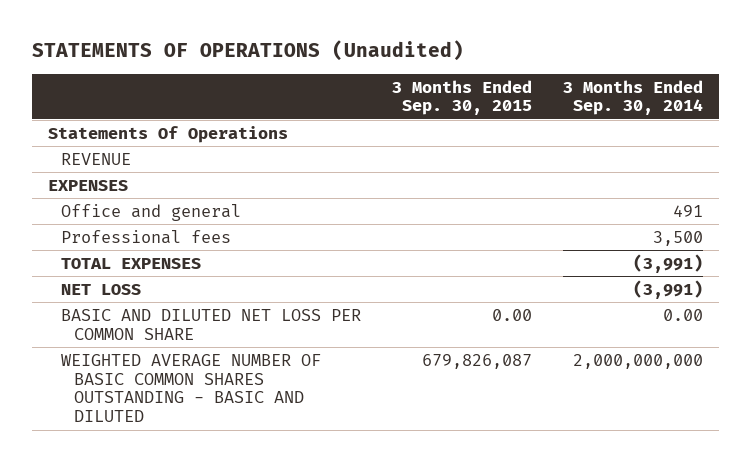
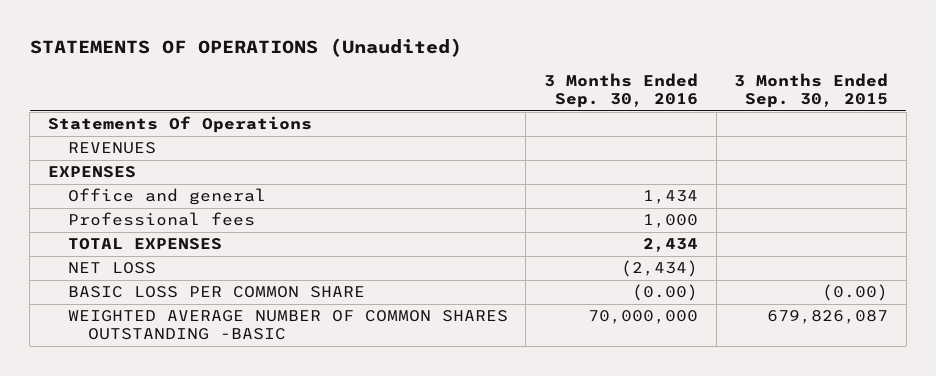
- | 3 Months Ended Sep. 30, 2015 | 3 Months Ended Sep. 30, 2014
+ | 3 Months Ended Sep. 30, 2016 | 3 Months Ended Sep. 30, 2015
- REVENUE
+ REVENUES
- BASIC AND DILUTED NET LOSS PER COMMON SHARE | 0.00 | 0.00
- WEIGHTED AVERAGE NUMBER OF BASIC COMMON SHARES OUTSTANDING - BASIC AND DILUTED | 679,826,087 | 2,000,000,000
+ BASIC LOSS PER COMMON SHARE | (0.00) | (0.00)
+ WEIGHTED AVERAGE NUMBER OF COMMON SHARES OUTSTANDING -BASIC | 70,000,000 | 679,826,087

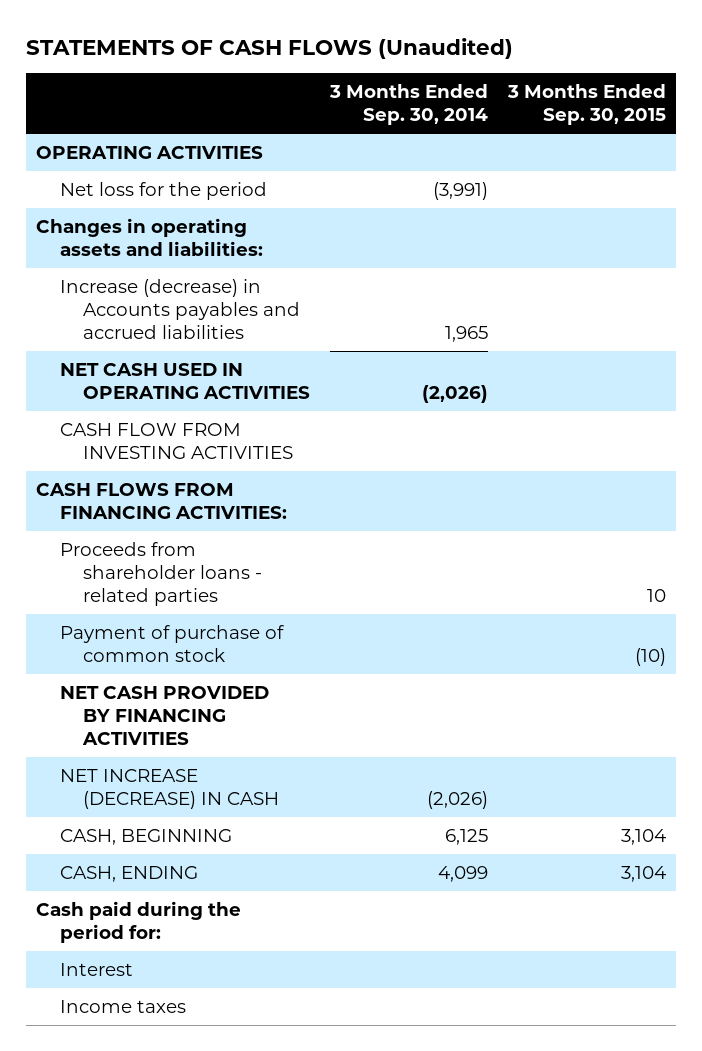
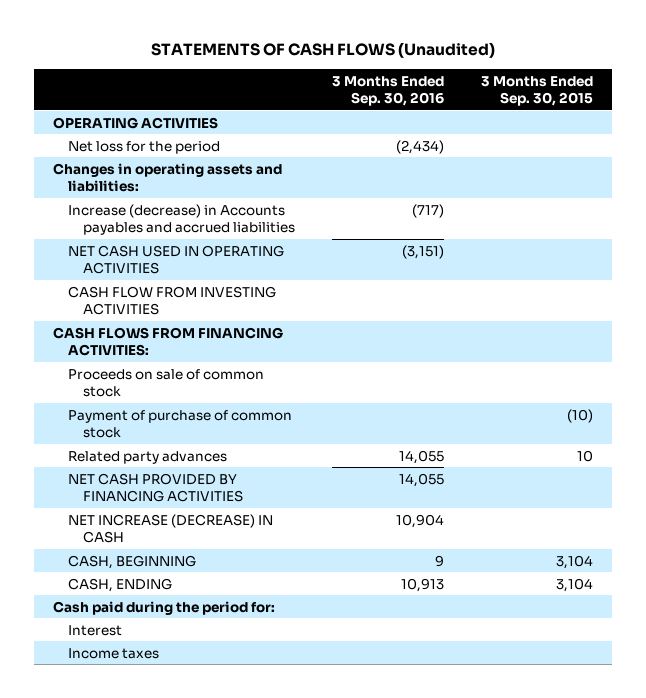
- | 3 Months Ended Sep. 30, 2014 | 3 Months Ended Sep. 30, 2015
+ | 3 Months Ended Sep. 30, 2016 | 3 Months Ended Sep. 30, 2015
- Proceeds from shareholder loans - related parties | | 10
+ Proceeds on sale of common stock
+ Related party advances | 14,055 | 10

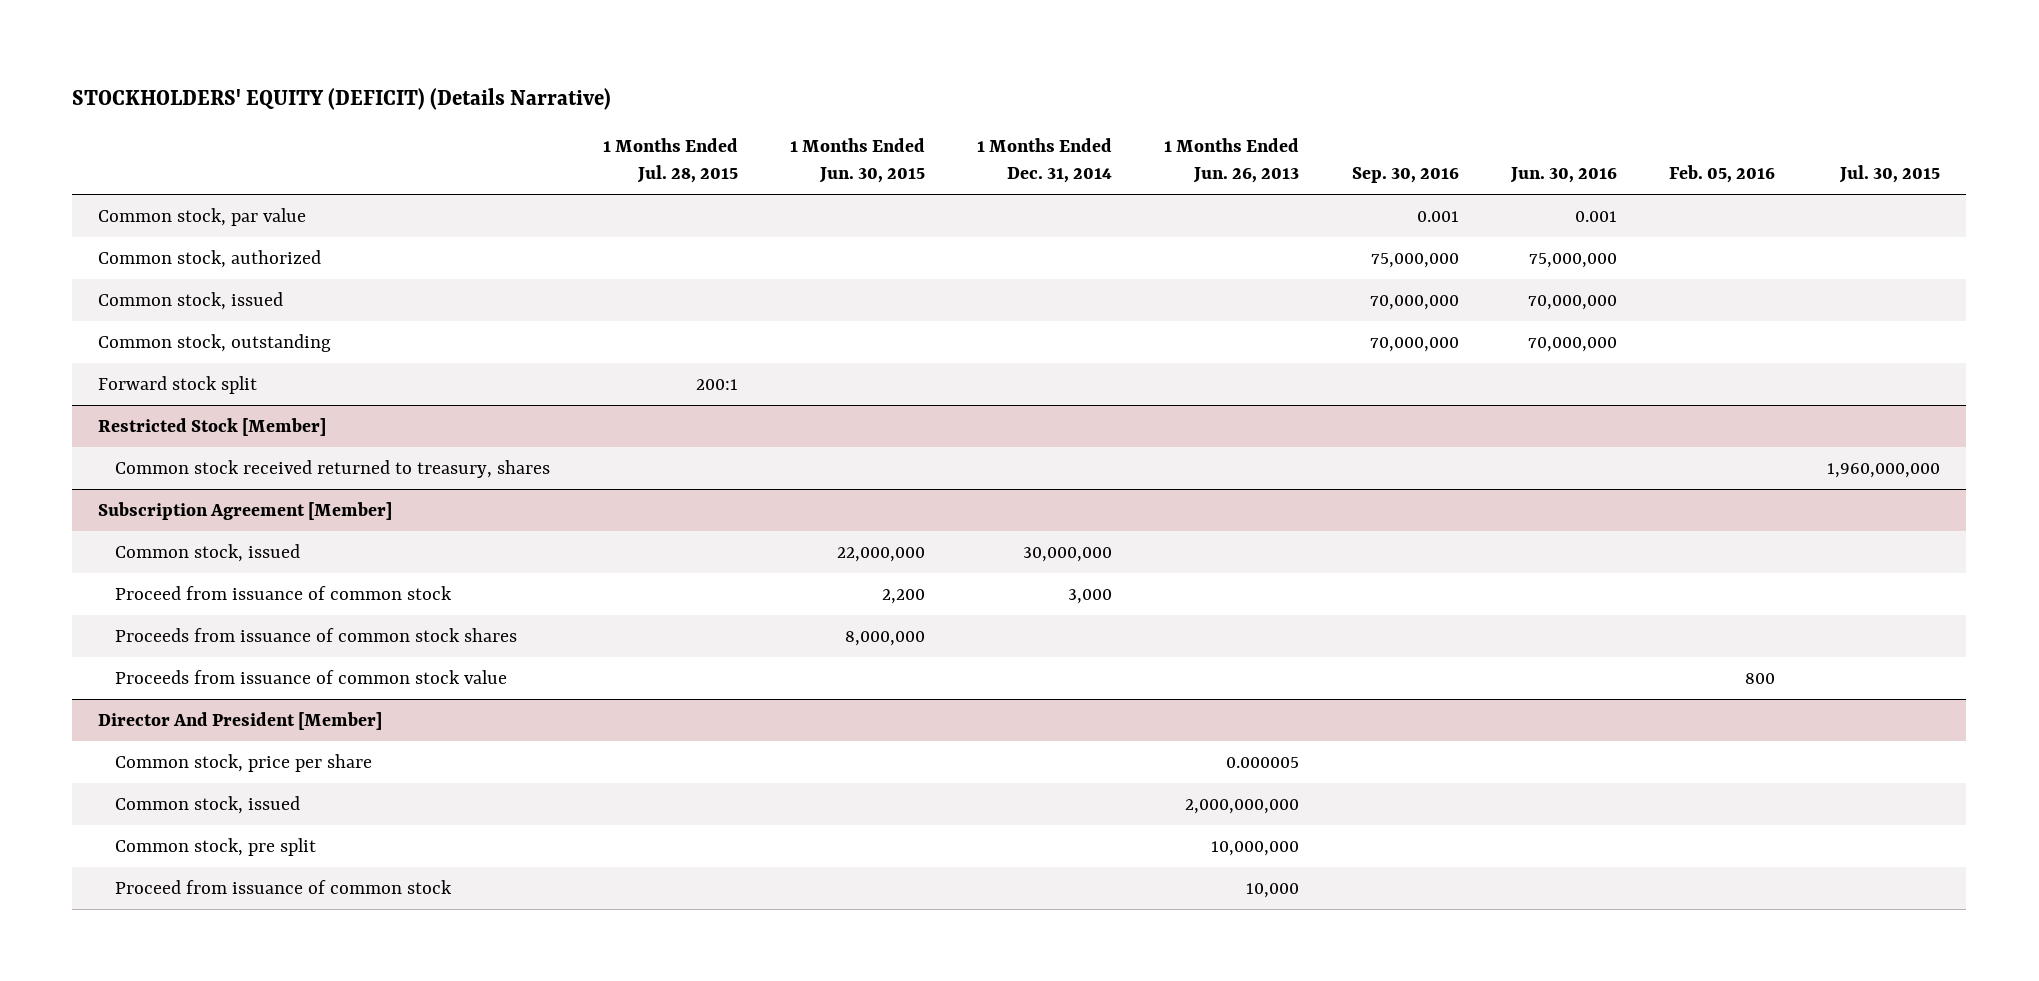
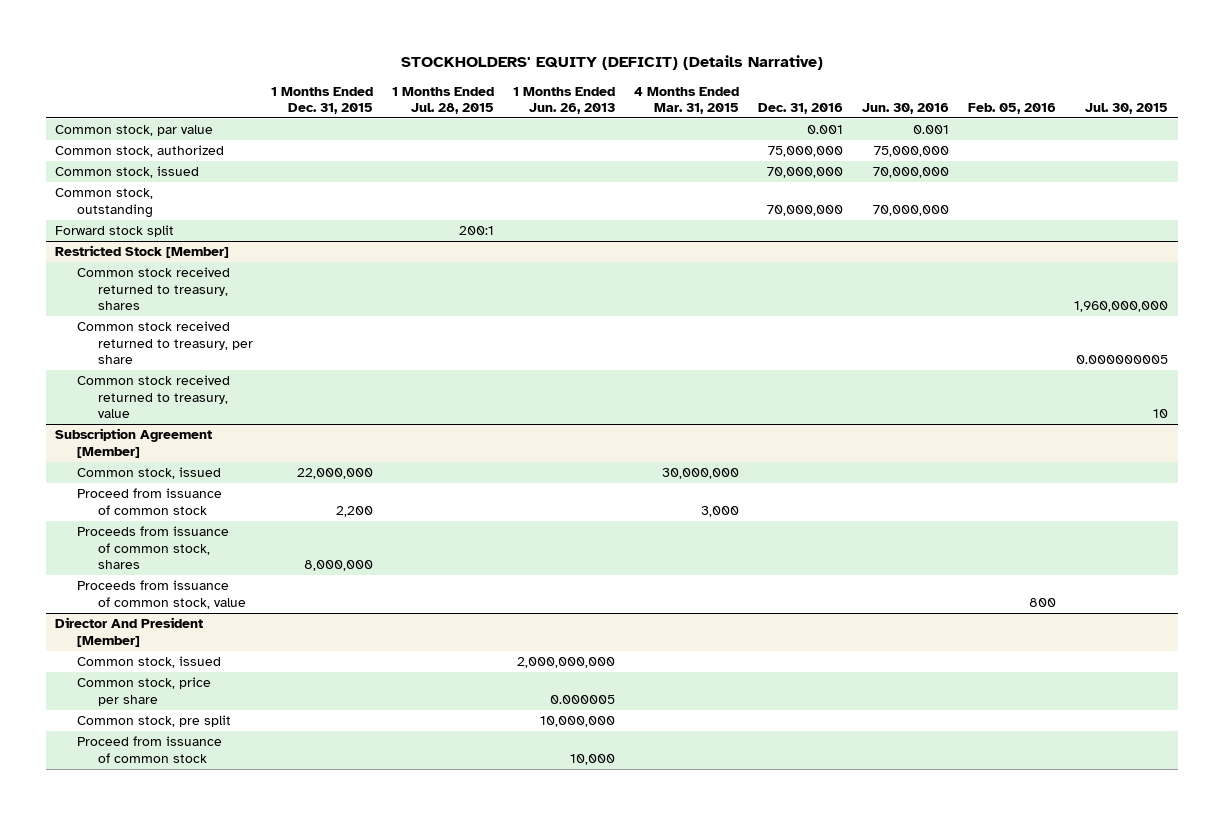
- | 1 Months Ended Jul. 28, 2015 | 1 Months Ended Jun. 30, 2015 | 1 Months Ended Dec. 31, 2014 | 1 Months Ended Jun. 26, 2013 | Sep. 30, 2016 | Jun. 30, 2016 | Feb. 05, 2016 | Jul. 30, 2015
+ | 1 Months Ended Dec. 31, 2015 | 1 Months Ended Jul. 28, 2015 | 1 Months Ended Jun. 26, 2013 | 4 Months Ended Mar. 31, 2015 | Dec. 31, 2016 | Jun. 30, 2016 | Feb. 05, 2016 | Jul. 30, 2015
@ Restricted Stock [Member]
+ Common stock received returned to treasury, per share | | | | | | | | 0.000000005
+ Common stock received returned to treasury, value | | | | | | | | 10
@ Subscription Agreement [Member]
- Proceeds from issuance of common stock shares | | 8,000,000 | | | | | |
- Proceeds from issuance of common stock value | | | | | | | 800 |
+ Proceeds from issuance of common stock, shares | 8,000,000 | | | | | | |
+ Proceeds from issuance of common stock, value | | | | | | | 800 |
@ Director And President [Member]
moved down: Common stock, price per share | | | 0.000005 | | | | |

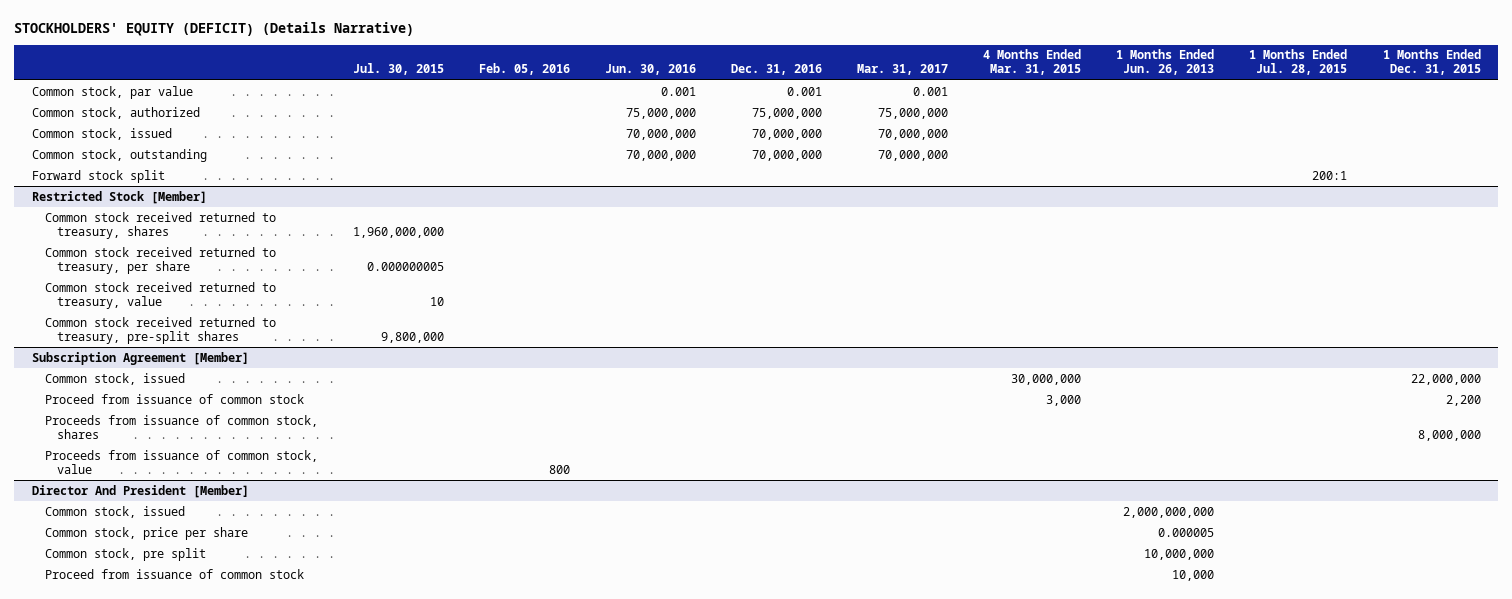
- | 1 Months Ended Dec. 31, 2015 | 1 Months Ended Jul. 28, 2015 | 1 Months Ended Jun. 26, 2013 | 4 Months Ended Mar. 31, 2015 | Dec. 31, 2016 | Jun. 30, 2016 | Feb. 05, 2016 | Jul. 30, 2015
+ | Jul. 30, 2015 | Feb. 05, 2016 | Jun. 30, 2016 | Dec. 31, 2016 | Mar. 31, 2017 | 4 Months Ended Mar. 31, 2015 | 1 Months Ended Jun. 26, 2013 | 1 Months Ended Jul. 28, 2015 | 1 Months Ended Dec. 31, 2015
@ Restricted Stock [Member]
+ Common stock received returned to treasury, pre-split shares | 9,800,000 | | | | | | | |

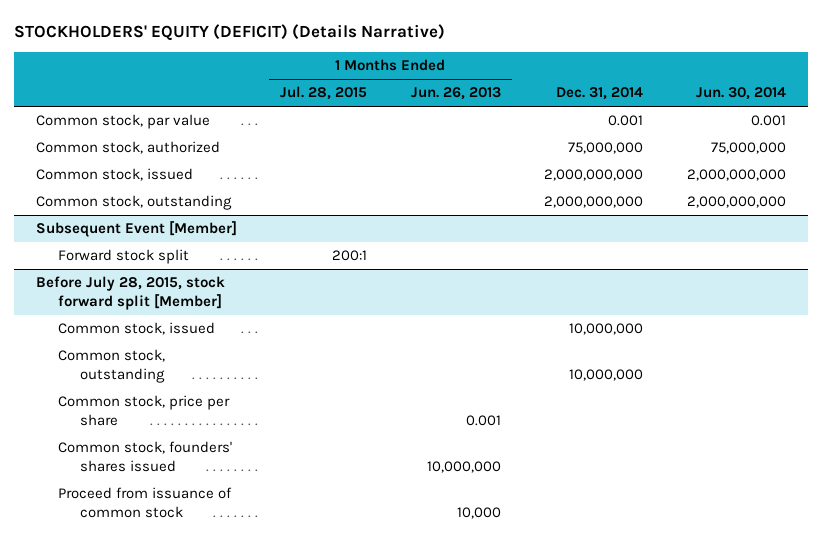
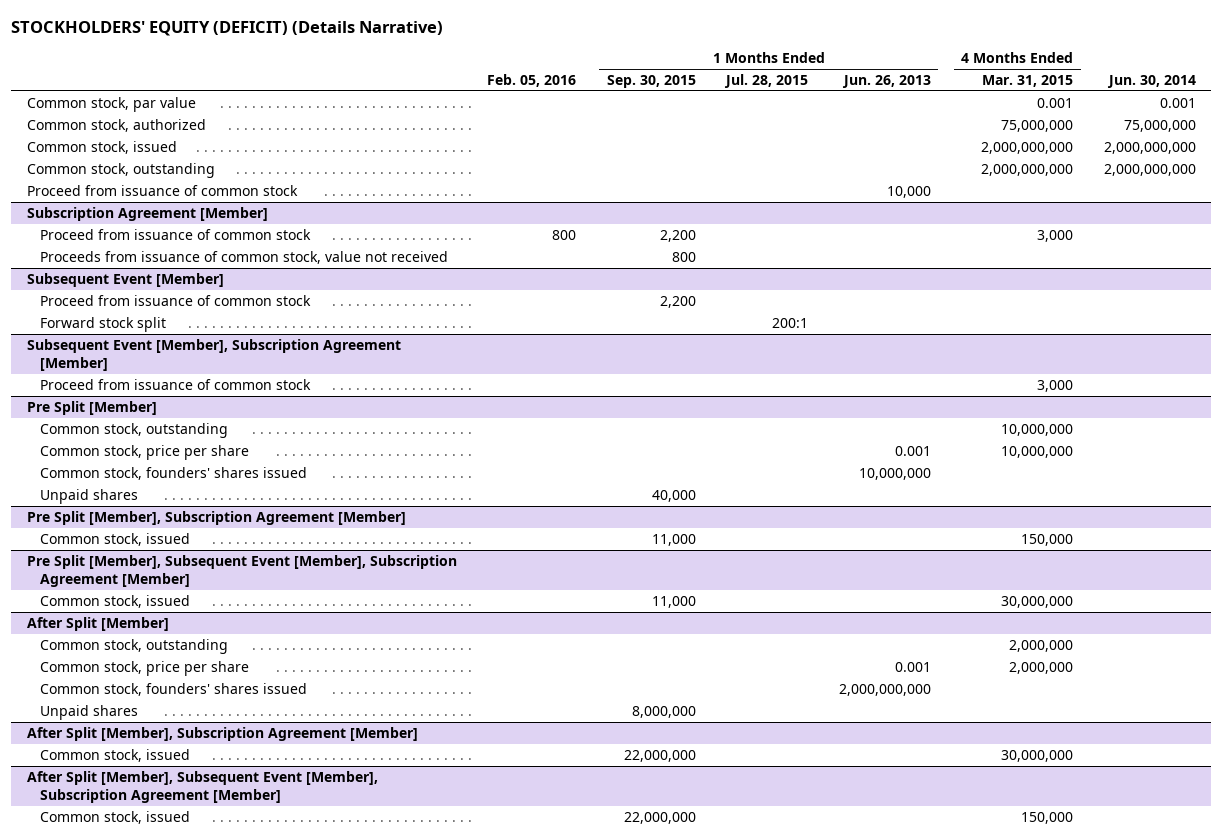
- | 1 Months Ended Jul. 28, 2015 | 1 Months Ended Jun. 26, 2013 | Dec. 31, 2014 | Jun. 30, 2014
+ | Feb. 05, 2016 | 1 Months Ended Sep. 30, 2015 | 1 Months Ended Jul. 28, 2015 | 1 Months Ended Jun. 26, 2013 | 4 Months Ended Mar. 31, 2015 | Jun. 30, 2014
+ Proceed from issuance of common stock | | | | 10,000 | |
+ Subscription Agreement [Member]
+ Proceed from issuance of common stock | 800 | 2,200 | | | 3,000 |
+ Proceeds from issuance of common stock, value not received | | 800 | | | |
@ Subsequent Event [Member]
+ Proceed from issuance of common stock | | 2,200 | | | |
- Before July 28, 2015, stock forward split [Member]
- Common stock, issued | | | 10,000,000 |
+ Subsequent Event [Member], Subscription Agreement [Member]
+ Proceed from issuance of common stock | | | | | 3,000 |
+ Pre Split [Member]
- Proceed from issuance of common stock | | 10,000 | |
+ Unpaid shares | | 40,000 | | | |
+ Pre Split [Member], Subscription Agreement [Member]
+ Common stock, issued | | 11,000 | | | 150,000 |
+ Pre Split [Member], Subsequent Event [Member], Subscription Agreement [Member]
+ Common stock, issued | | 11,000 | | | 30,000,000 |
+ After Split [Member]
+ Common stock, outstanding | | | | | 2,000,000 |
+ Common stock, price per share | | | | 0.001 | 2,000,000 |
+ Common stock, founders' shares issued | | | | 2,000,000,000 | |
+ Unpaid shares | | 8,000,000 | | | |
+ After Split [Member], Subscription Agreement [Member]
+ Common stock, issued | | 22,000,000 | | | 30,000,000 |
+ After Split [Member], Subsequent Event [Member], Subscription Agreement [Member]
+ Common stock, issued | | 22,000,000 | | | 150,000 |

